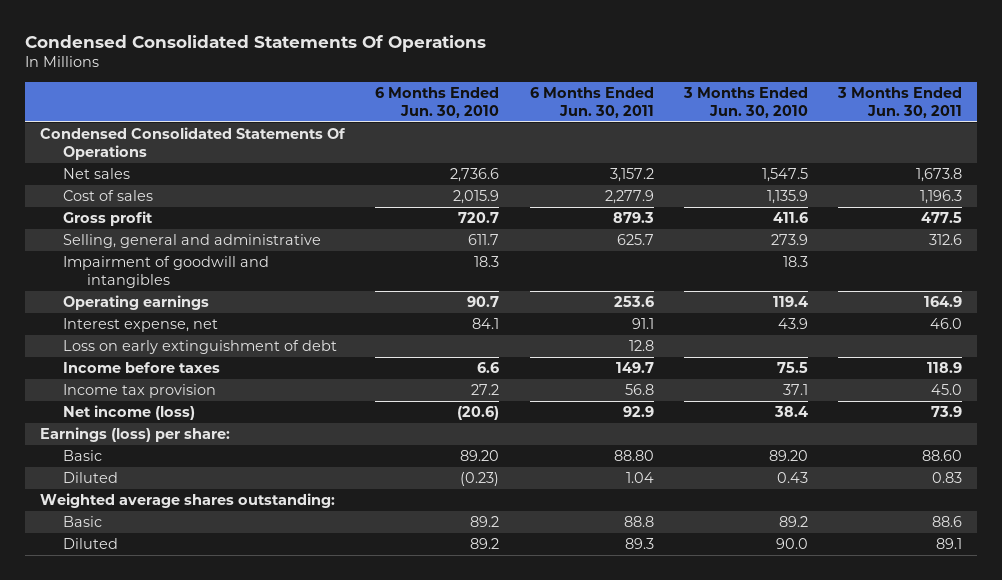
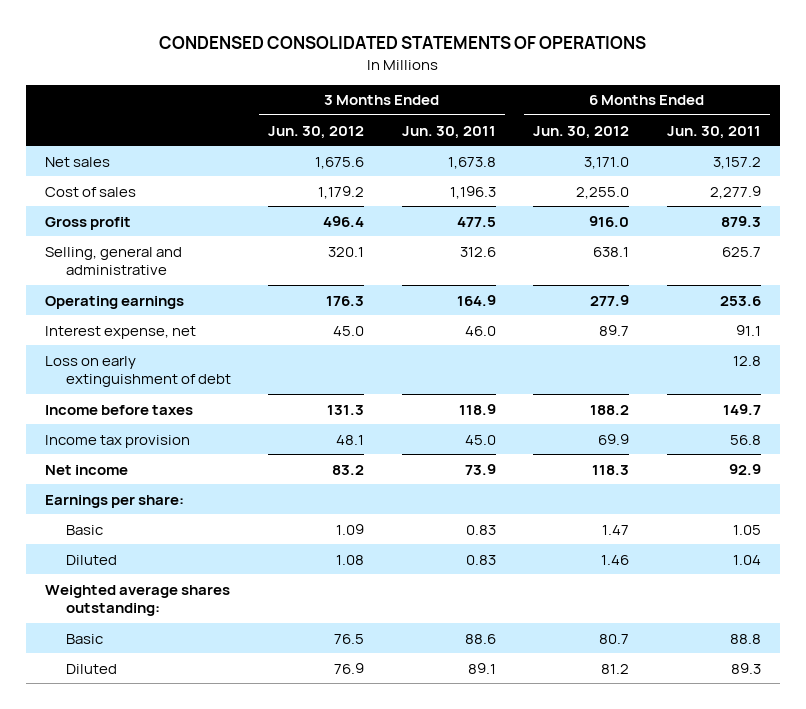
- Condensed Consolidated Statements Of Operations
+ CONDENSED CONSOLIDATED STATEMENTS OF OPERATIONS
- | 6 Months Ended Jun. 30, 2010 | 6 Months Ended Jun. 30, 2011 | 3 Months Ended Jun. 30, 2010 | 3 Months Ended Jun. 30, 2011
+ | 3 Months Ended Jun. 30, 2012 | 3 Months Ended Jun. 30, 2011 | 6 Months Ended Jun. 30, 2012 | 6 Months Ended Jun. 30, 2011
- Condensed Consolidated Statements Of Operations
- Impairment of goodwill and intangibles | 18.3 | | 18.3 |
- Net income (loss) | (20.6) | 92.9 | 38.4 | 73.9
- Earnings (loss) per share:
- Basic | 89.20 | 88.80 | 89.20 | 88.60
+ Net income | 83.2 | 73.9 | 118.3 | 92.9
+ Earnings per share:
+ Basic | 1.09 | 0.83 | 1.47 | 1.05

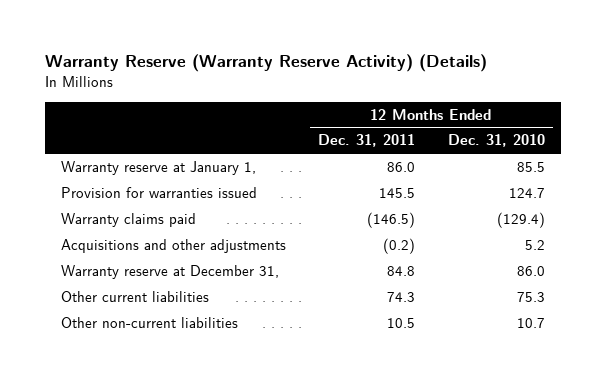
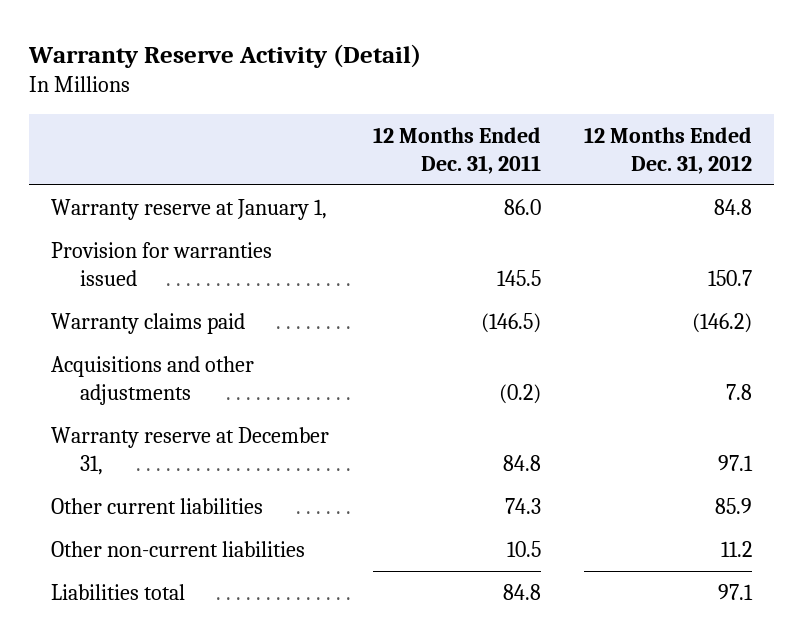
- Warranty Reserve (Warranty Reserve Activity) (Details)
+ Warranty Reserve Activity (Detail)
- | 12 Months Ended Dec. 31, 2011 | 12 Months Ended Dec. 31, 2010
+ | 12 Months Ended Dec. 31, 2011 | 12 Months Ended Dec. 31, 2012
+ Liabilities total | 84.8 | 97.1

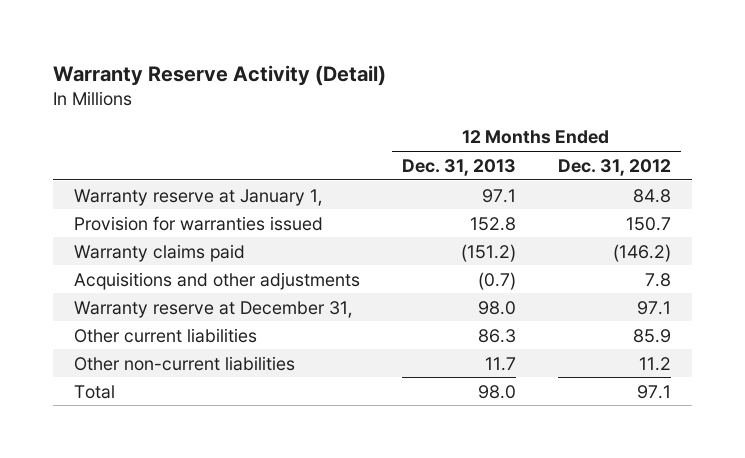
- | 12 Months Ended Dec. 31, 2011 | 12 Months Ended Dec. 31, 2012
+ | 12 Months Ended Dec. 31, 2013 | 12 Months Ended Dec. 31, 2012
- Liabilities total | 84.8 | 97.1
+ Total | 98.0 | 97.1

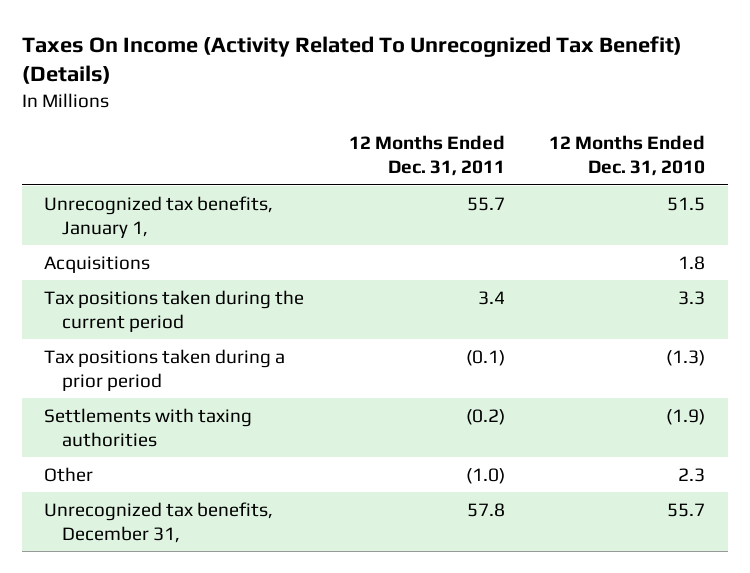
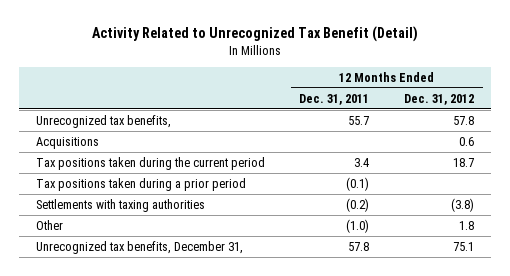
- Taxes On Income (Activity Related To Unrecognized Tax Benefit) (Details)
+ Activity Related to Unrecognized Tax Benefit (Detail)
- | 12 Months Ended Dec. 31, 2011 | 12 Months Ended Dec. 31, 2010
+ | 12 Months Ended Dec. 31, 2011 | 12 Months Ended Dec. 31, 2012
- Unrecognized tax benefits, January 1, | 55.7 | 51.5
+ Unrecognized tax benefits, | 55.7 | 57.8

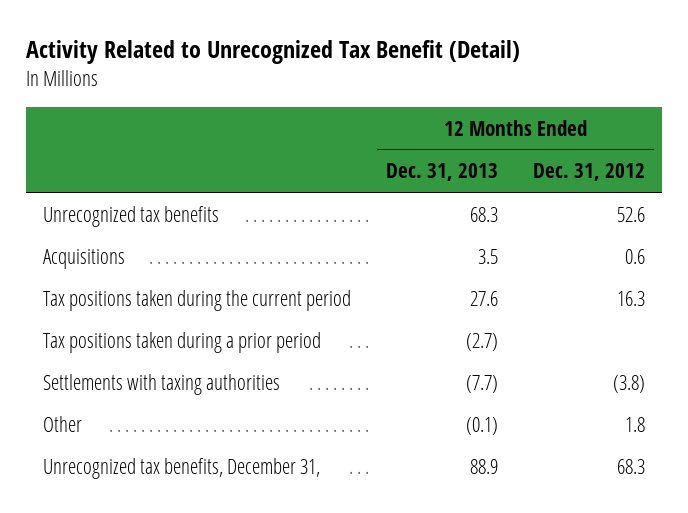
- | 12 Months Ended Dec. 31, 2011 | 12 Months Ended Dec. 31, 2012
+ | 12 Months Ended Dec. 31, 2013 | 12 Months Ended Dec. 31, 2012
- Unrecognized tax benefits, | 55.7 | 57.8
+ Unrecognized tax benefits | 68.3 | 52.6
- Tax positions taken during the current period | 3.4 | 18.7
+ Tax positions taken during the current period | 27.6 | 16.3
- Unrecognized tax benefits, December 31, | 57.8 | 75.1
+ Unrecognized tax benefits, December 31, | 88.9 | 68.3

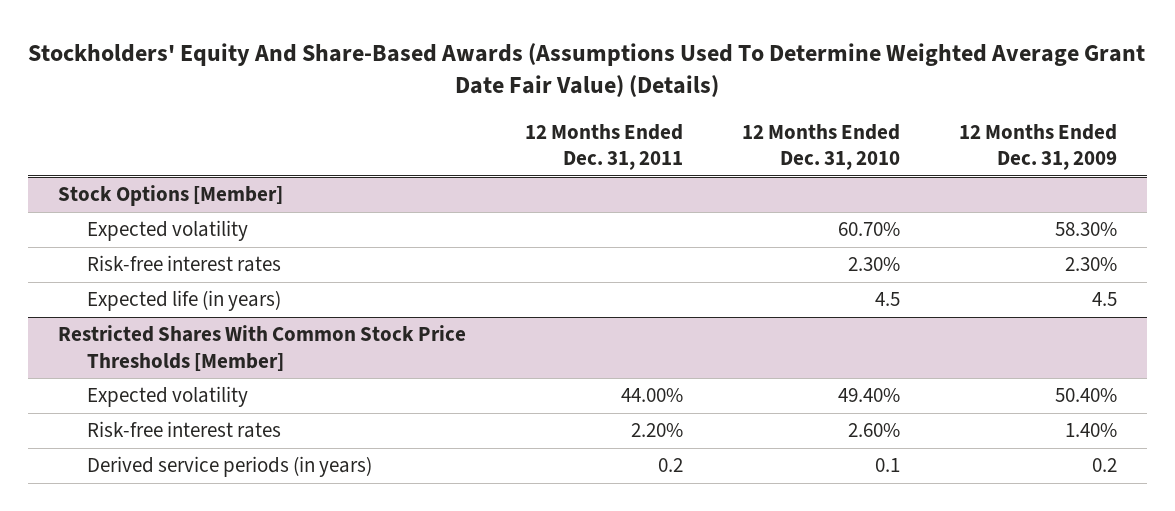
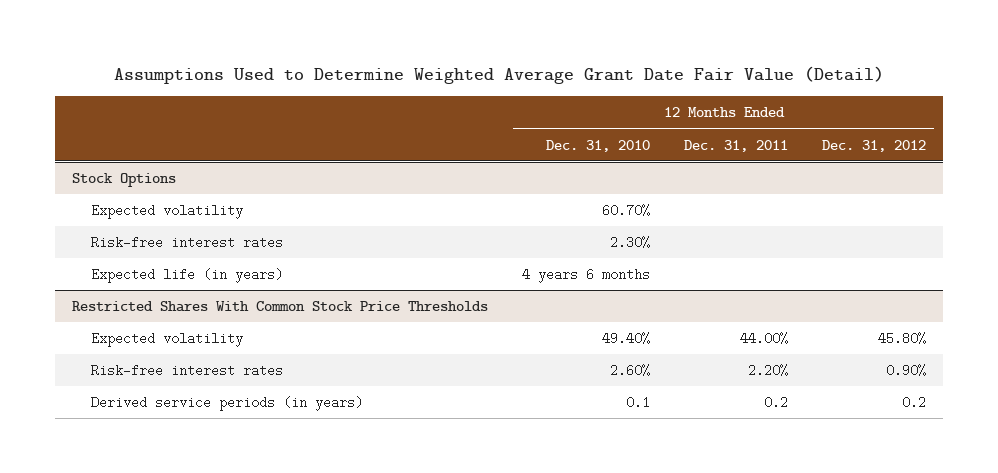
- Stockholders' Equity And Share-Based Awards (Assumptions Used To Determine Weighted Average Grant Date Fair Value) (Details)
+ Assumptions Used to Determine Weighted Average Grant Date Fair Value (Detail)
- | 12 Months Ended Dec. 31, 2011 | 12 Months Ended Dec. 31, 2010 | 12 Months Ended Dec. 31, 2009
+ | 12 Months Ended Dec. 31, 2010 | 12 Months Ended Dec. 31, 2011 | 12 Months Ended Dec. 31, 2012
- Stock Options [Member]
+ Stock Options
- Expected life (in years) | | 4.5 | 4.5
- Restricted Shares With Common Stock Price Thresholds [Member]
+ Expected life (in years) | 4 years 6 months | |
+ Restricted Shares With Common Stock Price Thresholds

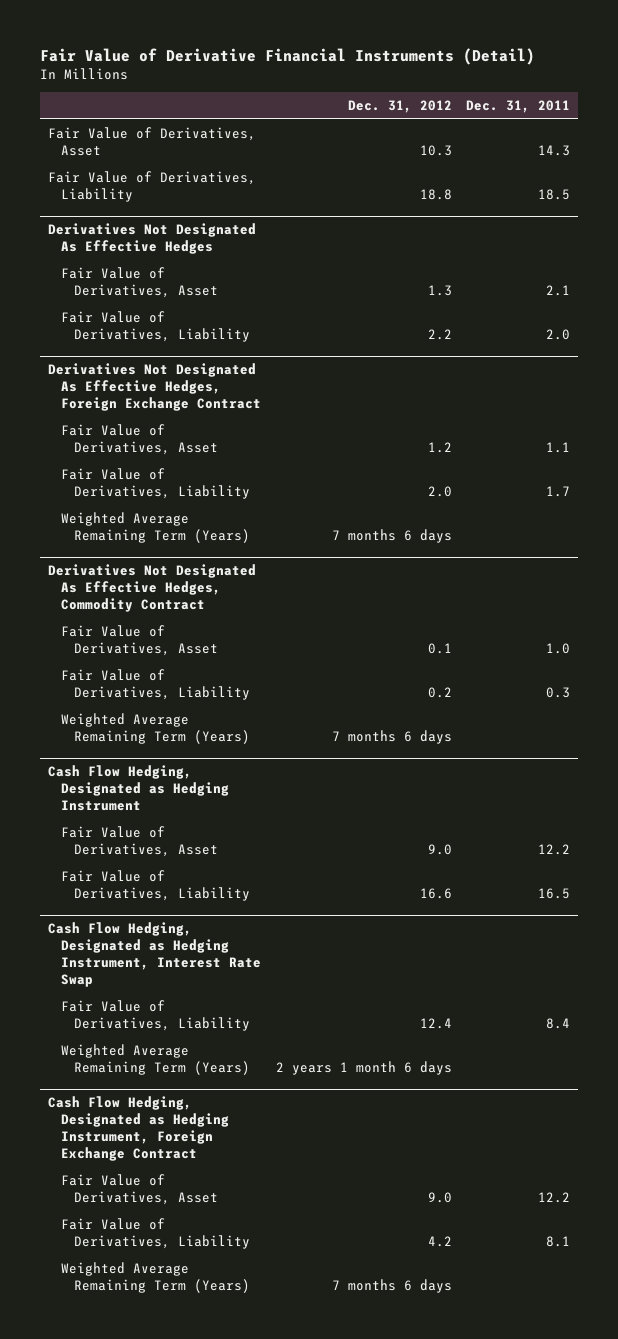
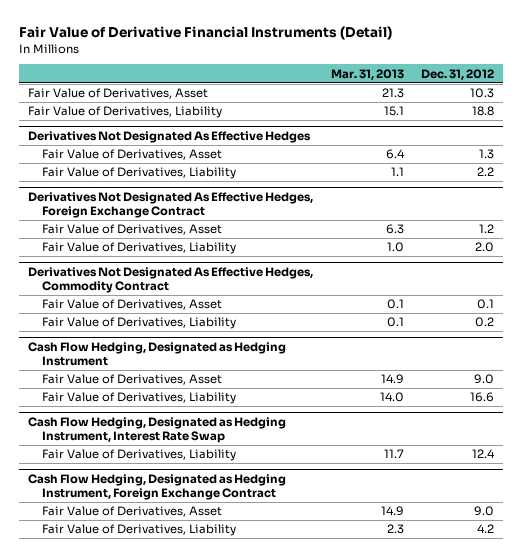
- | Dec. 31, 2012 | Dec. 31, 2011
+ | Mar. 31, 2013 | Dec. 31, 2012
@ Derivatives Not Designated As Effective Hedges, Foreign Exchange Contract
- Weighted Average Remaining Term (Years) | 7 months 6 days |
@ Derivatives Not Designated As Effective Hedges, Commodity Contract
- Weighted Average Remaining Term (Years) | 7 months 6 days |
@ Cash Flow Hedging, Designated as Hedging Instrument, Interest Rate Swap
- Weighted Average Remaining Term (Years) | 2 years 1 month 6 days |
@ Cash Flow Hedging, Designated as Hedging Instrument, Foreign Exchange Contract
- Weighted Average Remaining Term (Years) | 7 months 6 days |

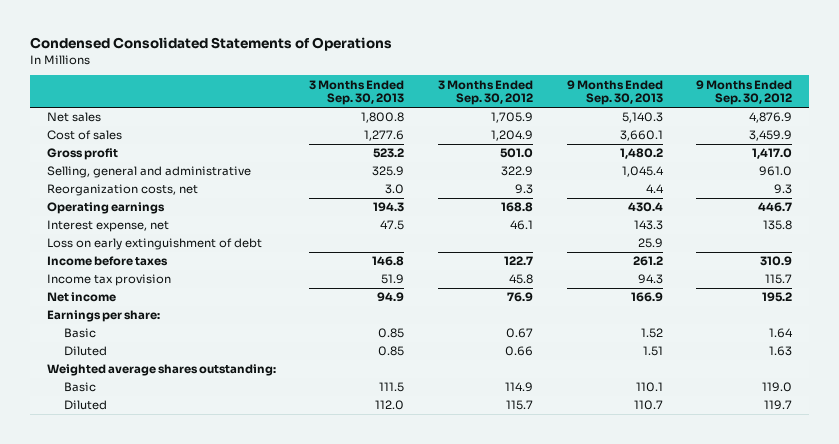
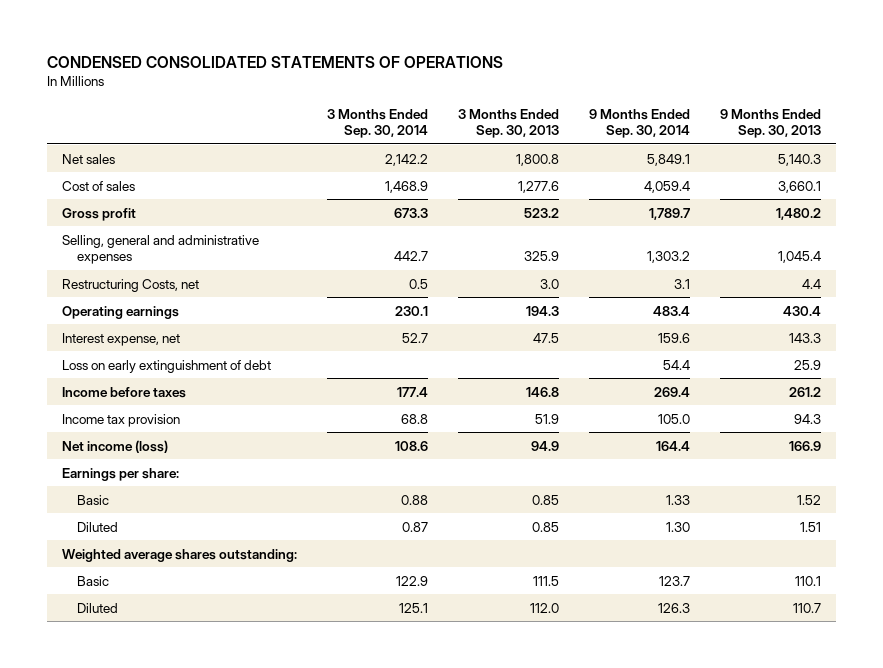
- Condensed Consolidated Statements of Operations
+ CONDENSED CONSOLIDATED STATEMENTS OF OPERATIONS
- | 3 Months Ended Sep. 30, 2013 | 3 Months Ended Sep. 30, 2012 | 9 Months Ended Sep. 30, 2013 | 9 Months Ended Sep. 30, 2012
+ | 3 Months Ended Sep. 30, 2014 | 3 Months Ended Sep. 30, 2013 | 9 Months Ended Sep. 30, 2014 | 9 Months Ended Sep. 30, 2013
- Selling, general and administrative | 325.9 | 322.9 | 1,045.4 | 961.0
- Reorganization costs, net | 3.0 | 9.3 | 4.4 | 9.3
+ Selling, general and administrative expenses | 442.7 | 325.9 | 1,303.2 | 1,045.4
+ Restructuring Costs, net | 0.5 | 3.0 | 3.1 | 4.4
- Net income | 94.9 | 76.9 | 166.9 | 195.2
+ Net income (loss) | 108.6 | 94.9 | 164.4 | 166.9

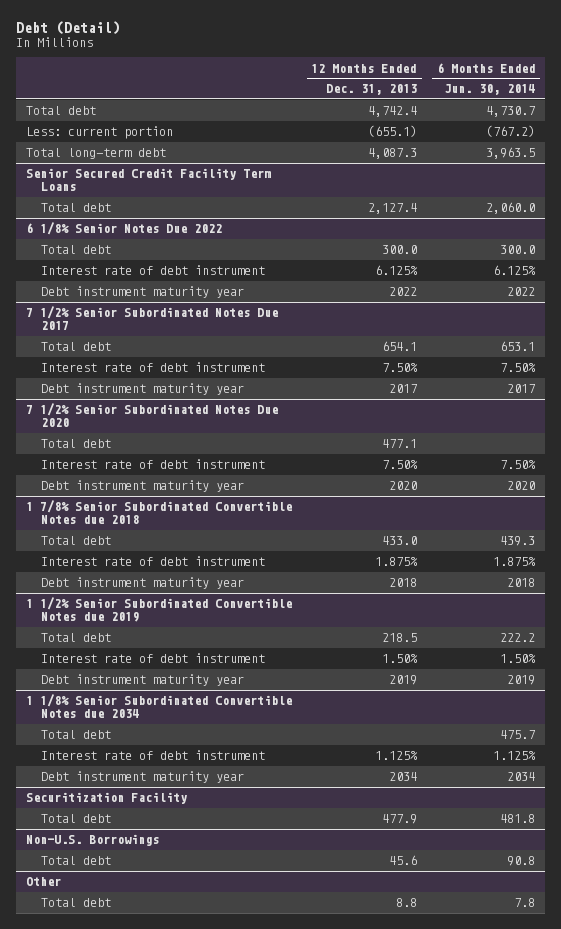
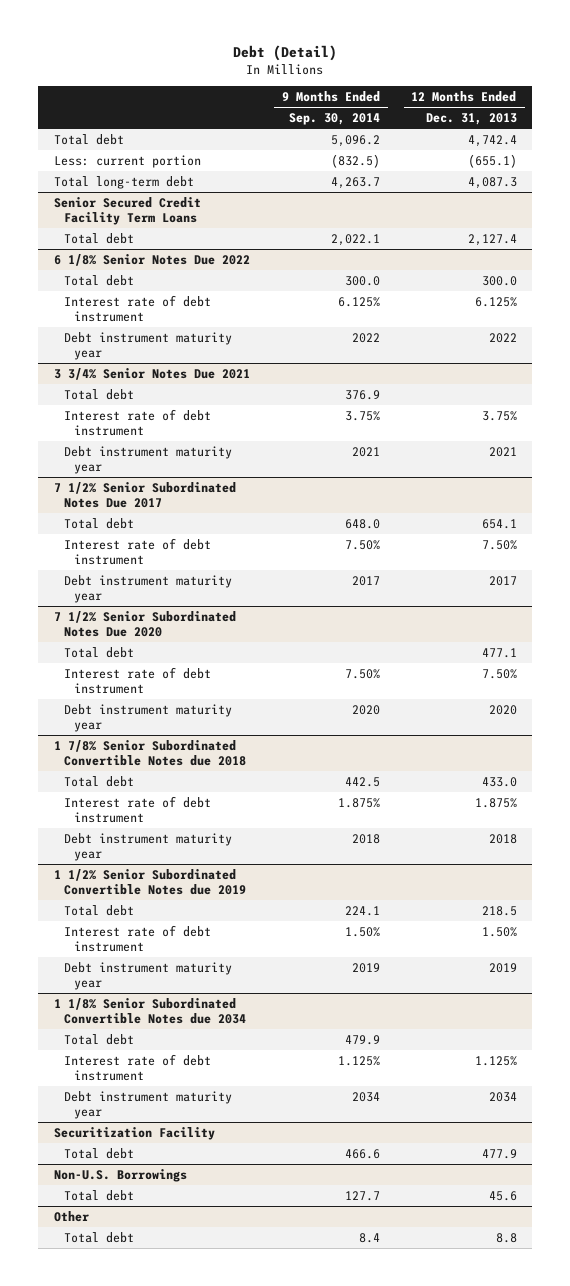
- | 12 Months Ended Dec. 31, 2013 | 6 Months Ended Jun. 30, 2014
+ | 9 Months Ended Sep. 30, 2014 | 12 Months Ended Dec. 31, 2013
+ 3 3/4% Senior Notes Due 2021
+ Total debt | 376.9 |
+ Interest rate of debt instrument | 3.75% | 3.75%
+ Debt instrument maturity year | 2021 | 2021

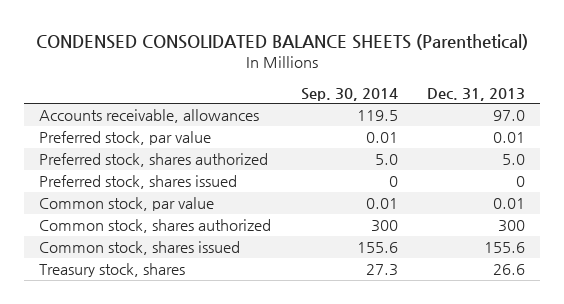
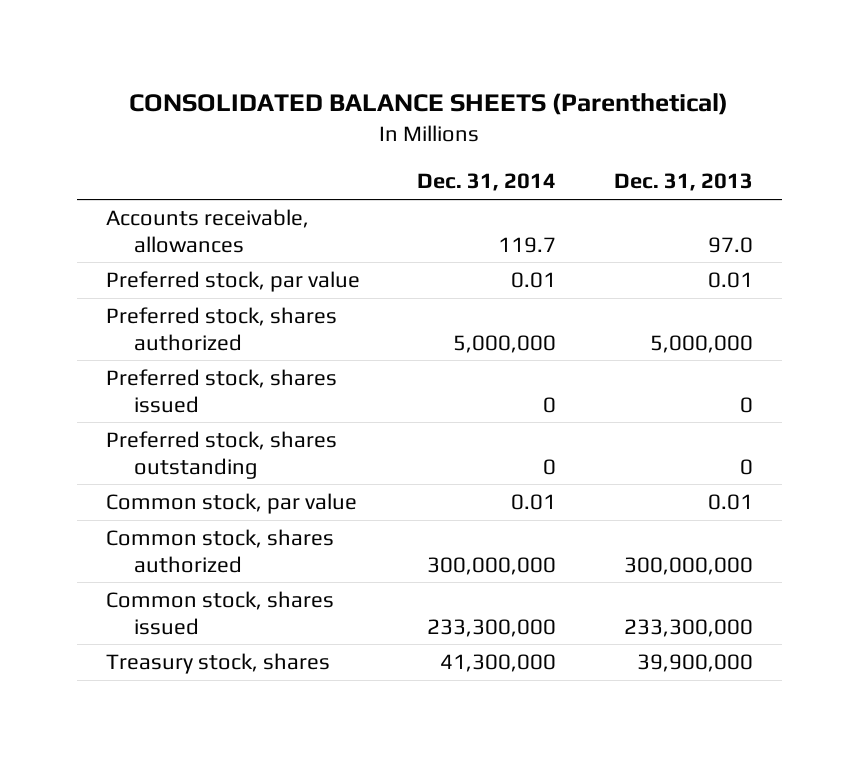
- CONDENSED CONSOLIDATED BALANCE SHEETS (Parenthetical)
+ CONSOLIDATED BALANCE SHEETS (Parenthetical)
- | Sep. 30, 2014 | Dec. 31, 2013
+ | Dec. 31, 2014 | Dec. 31, 2013
- Preferred stock, shares authorized | 5.0 | 5.0
+ Preferred stock, shares authorized | 5,000,000 | 5,000,000
+ Preferred stock, shares outstanding | 0 | 0
- Common stock, shares authorized | 300 | 300
- Common stock, shares issued | 155.6 | 155.6
- Treasury stock, shares | 27.3 | 26.6
+ Common stock, shares authorized | 300,000,000 | 300,000,000
+ Common stock, shares issued | 233,300,000 | 233,300,000
+ Treasury stock, shares | 41,300,000 | 39,900,000

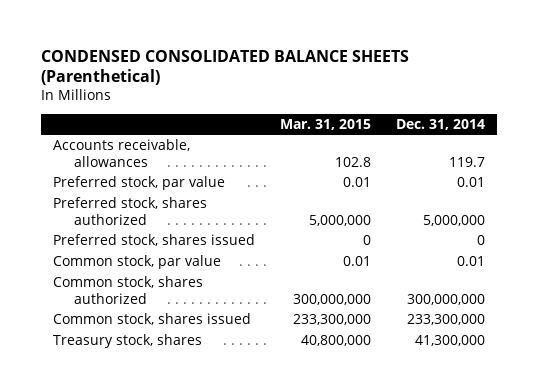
- CONSOLIDATED BALANCE SHEETS (Parenthetical)
+ CONDENSED CONSOLIDATED BALANCE SHEETS (Parenthetical)
- | Dec. 31, 2014 | Dec. 31, 2013
+ | Mar. 31, 2015 | Dec. 31, 2014
- Preferred stock, shares outstanding | 0 | 0

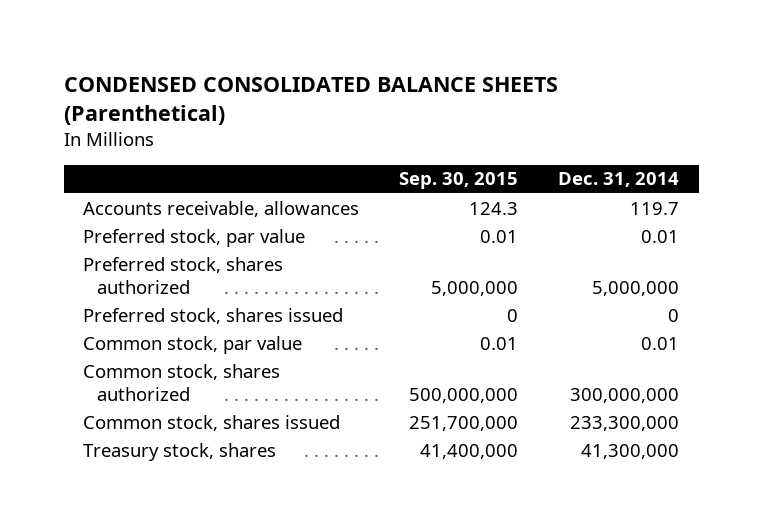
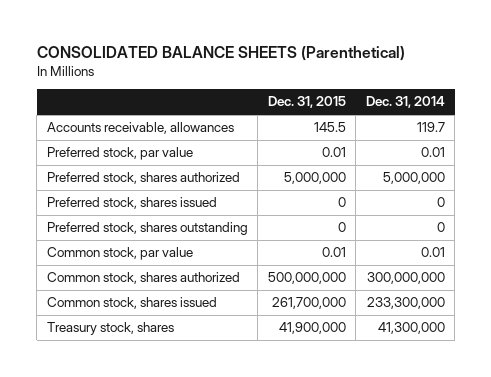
- CONDENSED CONSOLIDATED BALANCE SHEETS (Parenthetical)
+ CONSOLIDATED BALANCE SHEETS (Parenthetical)
- | Sep. 30, 2015 | Dec. 31, 2014
+ | Dec. 31, 2015 | Dec. 31, 2014
+ Preferred stock, shares outstanding | 0 | 0

